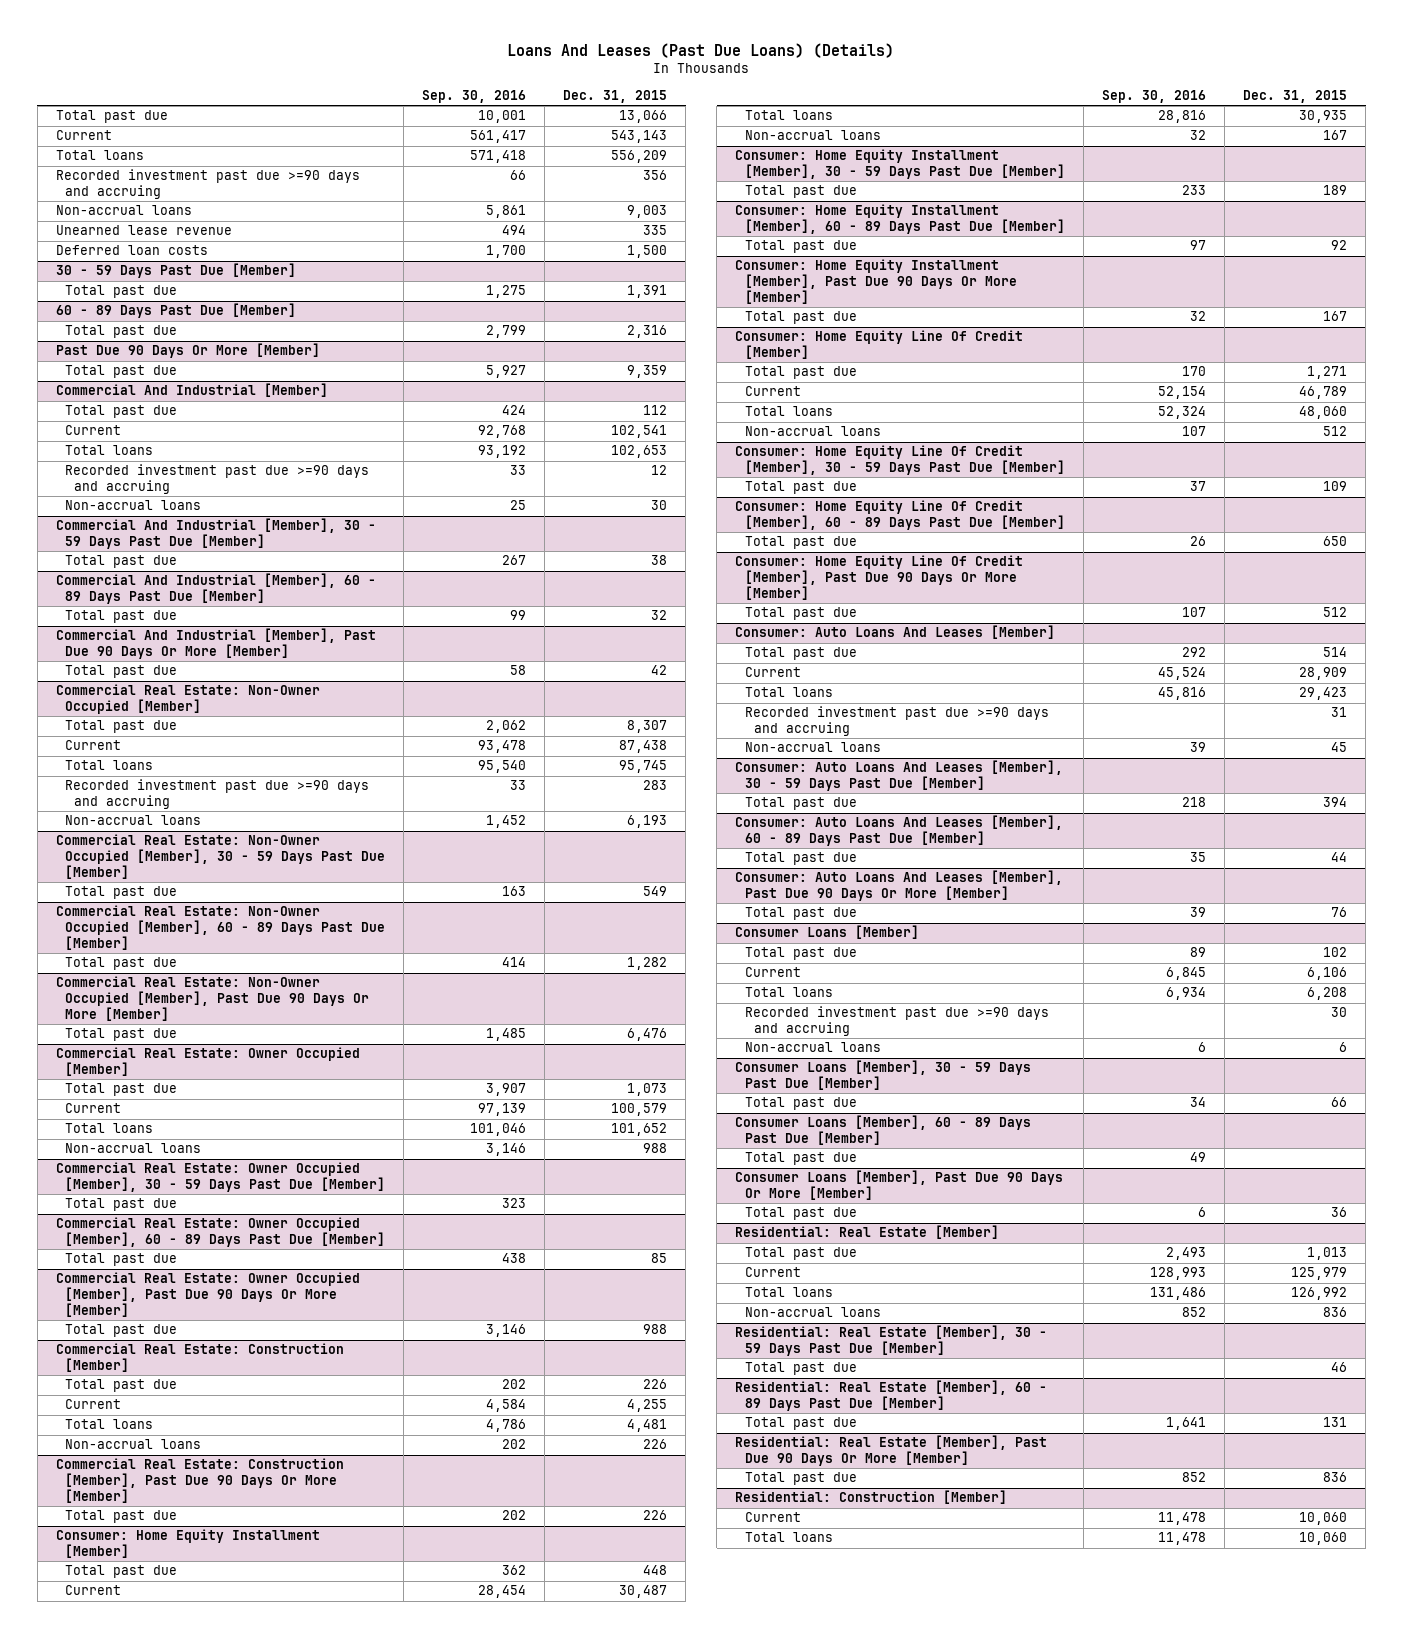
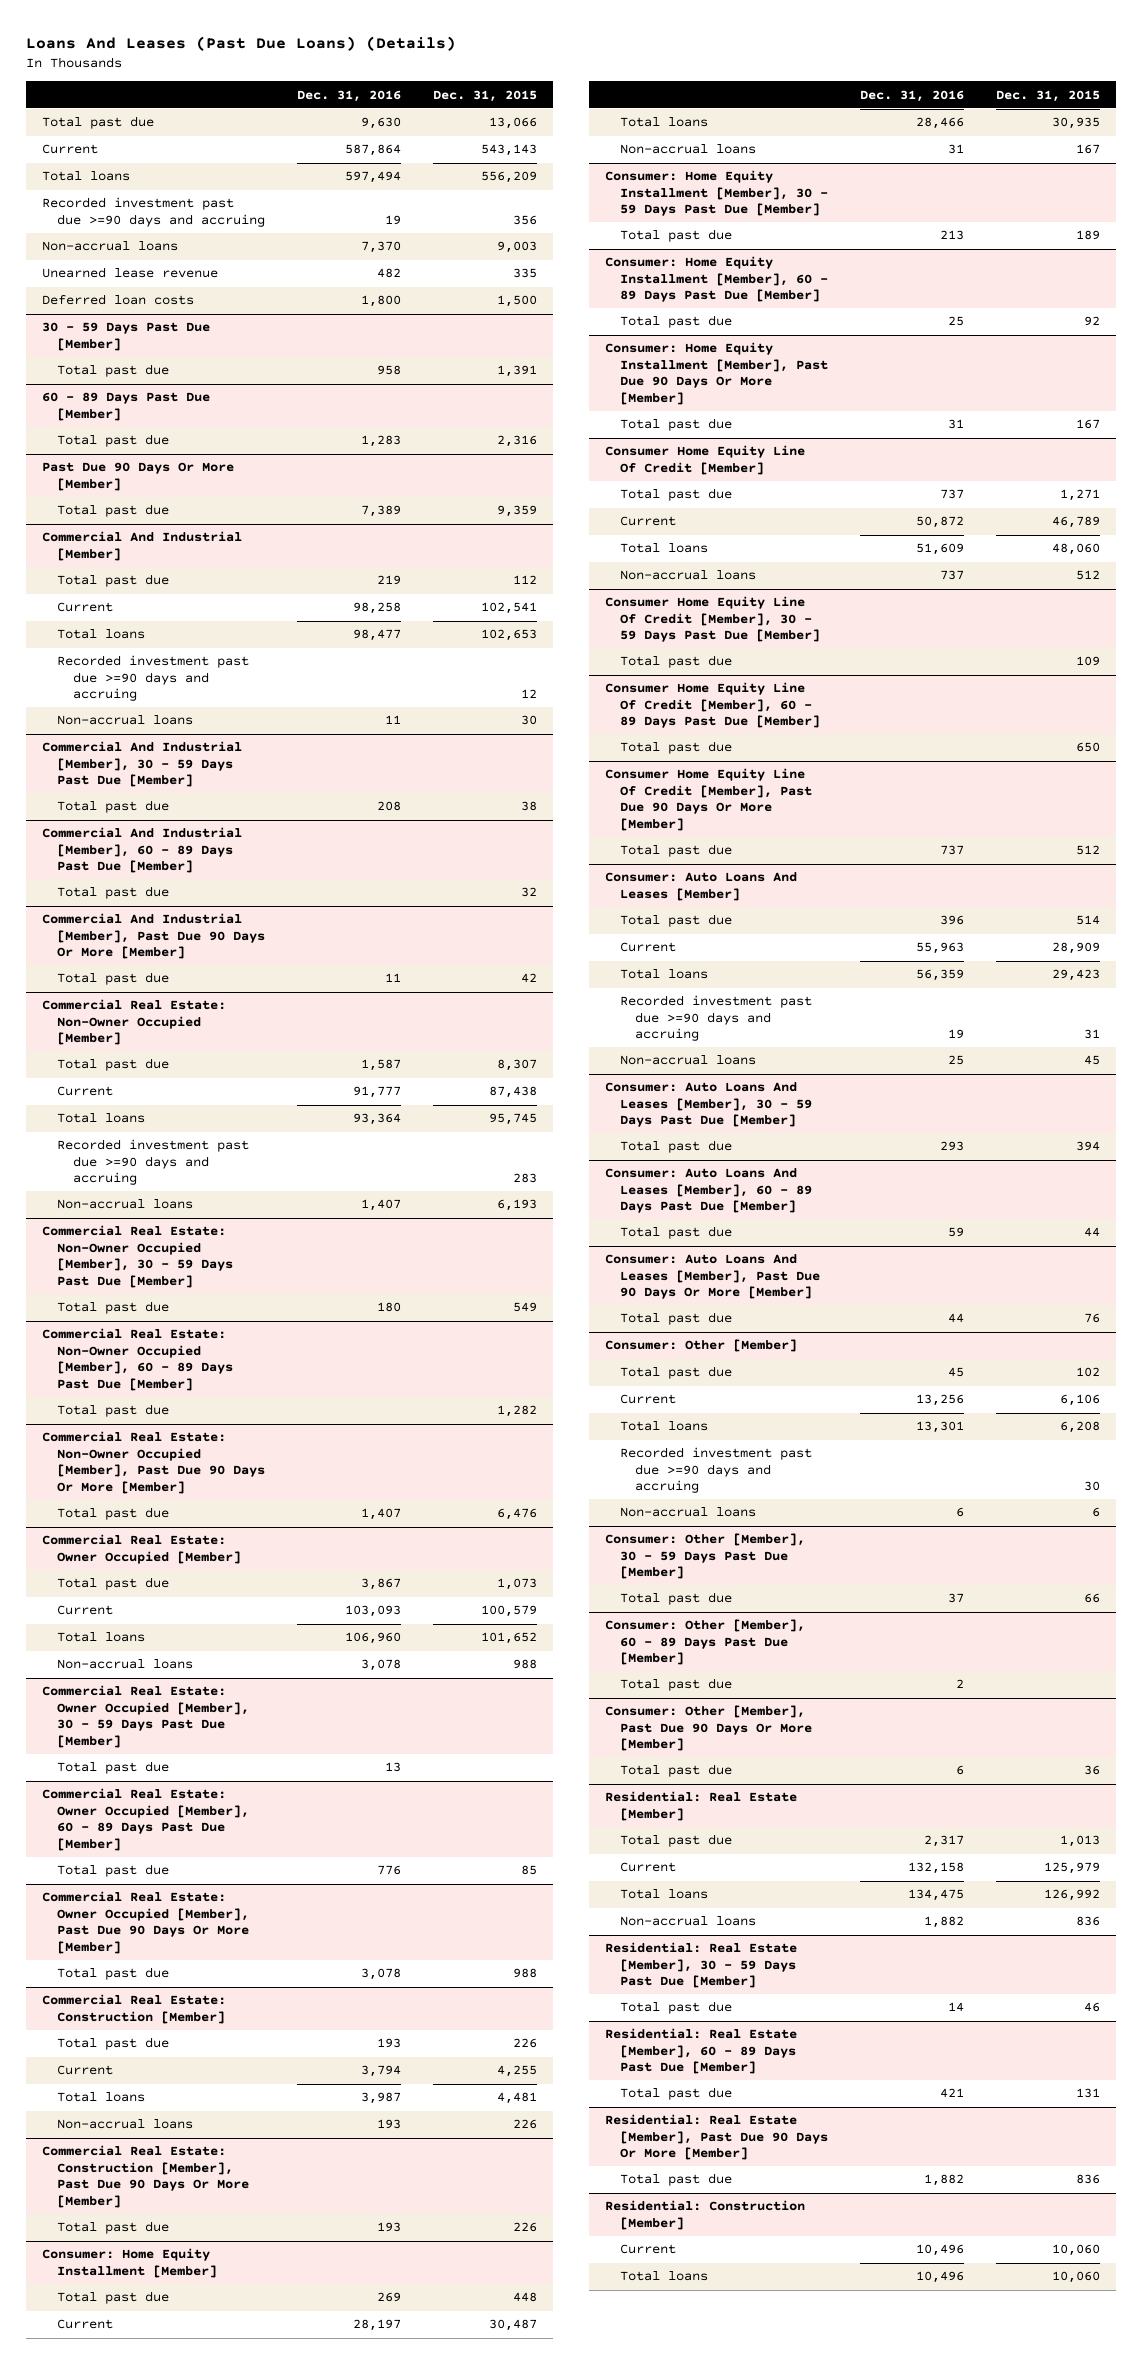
- | Sep. 30, 2016 | Dec. 31, 2015
+ | Dec. 31, 2016 | Dec. 31, 2015
- Consumer: Home Equity Line Of Credit [Member]
+ Consumer Home Equity Line Of Credit [Member]
- Consumer: Home Equity Line Of Credit [Member], 30 - 59 Days Past Due [Member]
+ Consumer Home Equity Line Of Credit [Member], 30 - 59 Days Past Due [Member]
- Consumer: Home Equity Line Of Credit [Member], 60 - 89 Days Past Due [Member]
+ Consumer Home Equity Line Of Credit [Member], 60 - 89 Days Past Due [Member]
- Consumer: Home Equity Line Of Credit [Member], Past Due 90 Days Or More [Member]
+ Consumer Home Equity Line Of Credit [Member], Past Due 90 Days Or More [Member]
- Consumer Loans [Member]
+ Consumer: Other [Member]
- Consumer Loans [Member], 30 - 59 Days Past Due [Member]
+ Consumer: Other [Member], 30 - 59 Days Past Due [Member]
- Consumer Loans [Member], 60 - 89 Days Past Due [Member]
+ Consumer: Other [Member], 60 - 89 Days Past Due [Member]
- Consumer Loans [Member], Past Due 90 Days Or More [Member]
+ Consumer: Other [Member], Past Due 90 Days Or More [Member]

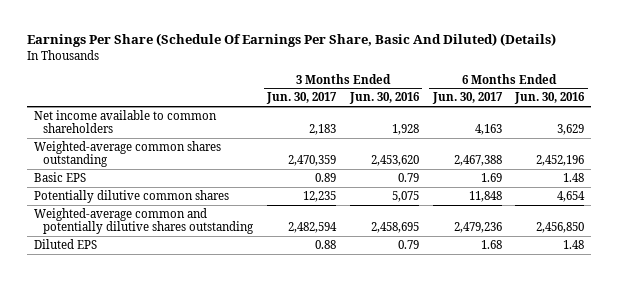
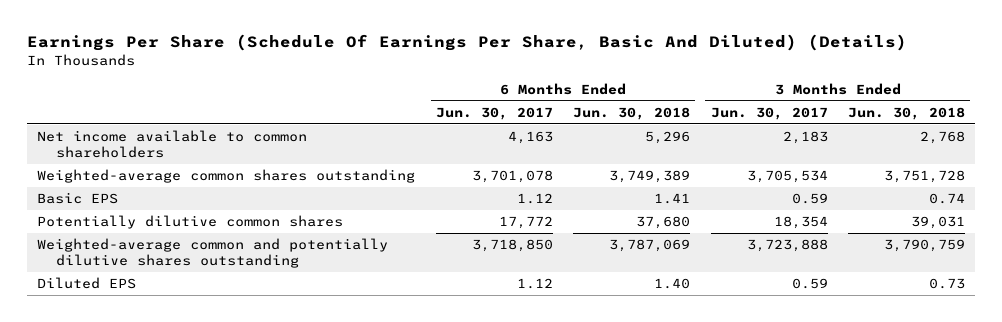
- | 3 Months Ended Jun. 30, 2017 | 3 Months Ended Jun. 30, 2016 | 6 Months Ended Jun. 30, 2017 | 6 Months Ended Jun. 30, 2016
+ | 6 Months Ended Jun. 30, 2017 | 6 Months Ended Jun. 30, 2018 | 3 Months Ended Jun. 30, 2017 | 3 Months Ended Jun. 30, 2018
- Weighted-average common shares outstanding | 2,470,359 | 2,453,620 | 2,467,388 | 2,452,196
- Basic EPS | 0.89 | 0.79 | 1.69 | 1.48
- Potentially dilutive common shares | 12,235 | 5,075 | 11,848 | 4,654
- Weighted-average common and potentially dilutive shares outstanding | 2,482,594 | 2,458,695 | 2,479,236 | 2,456,850
- Diluted EPS | 0.88 | 0.79 | 1.68 | 1.48
+ Weighted-average common shares outstanding | 3,701,078 | 3,749,389 | 3,705,534 | 3,751,728
+ Basic EPS | 1.12 | 1.41 | 0.59 | 0.74
+ Potentially dilutive common shares | 17,772 | 37,680 | 18,354 | 39,031
+ Weighted-average common and potentially dilutive shares outstanding | 3,718,850 | 3,787,069 | 3,723,888 | 3,790,759
+ Diluted EPS | 1.12 | 1.40 | 0.59 | 0.73

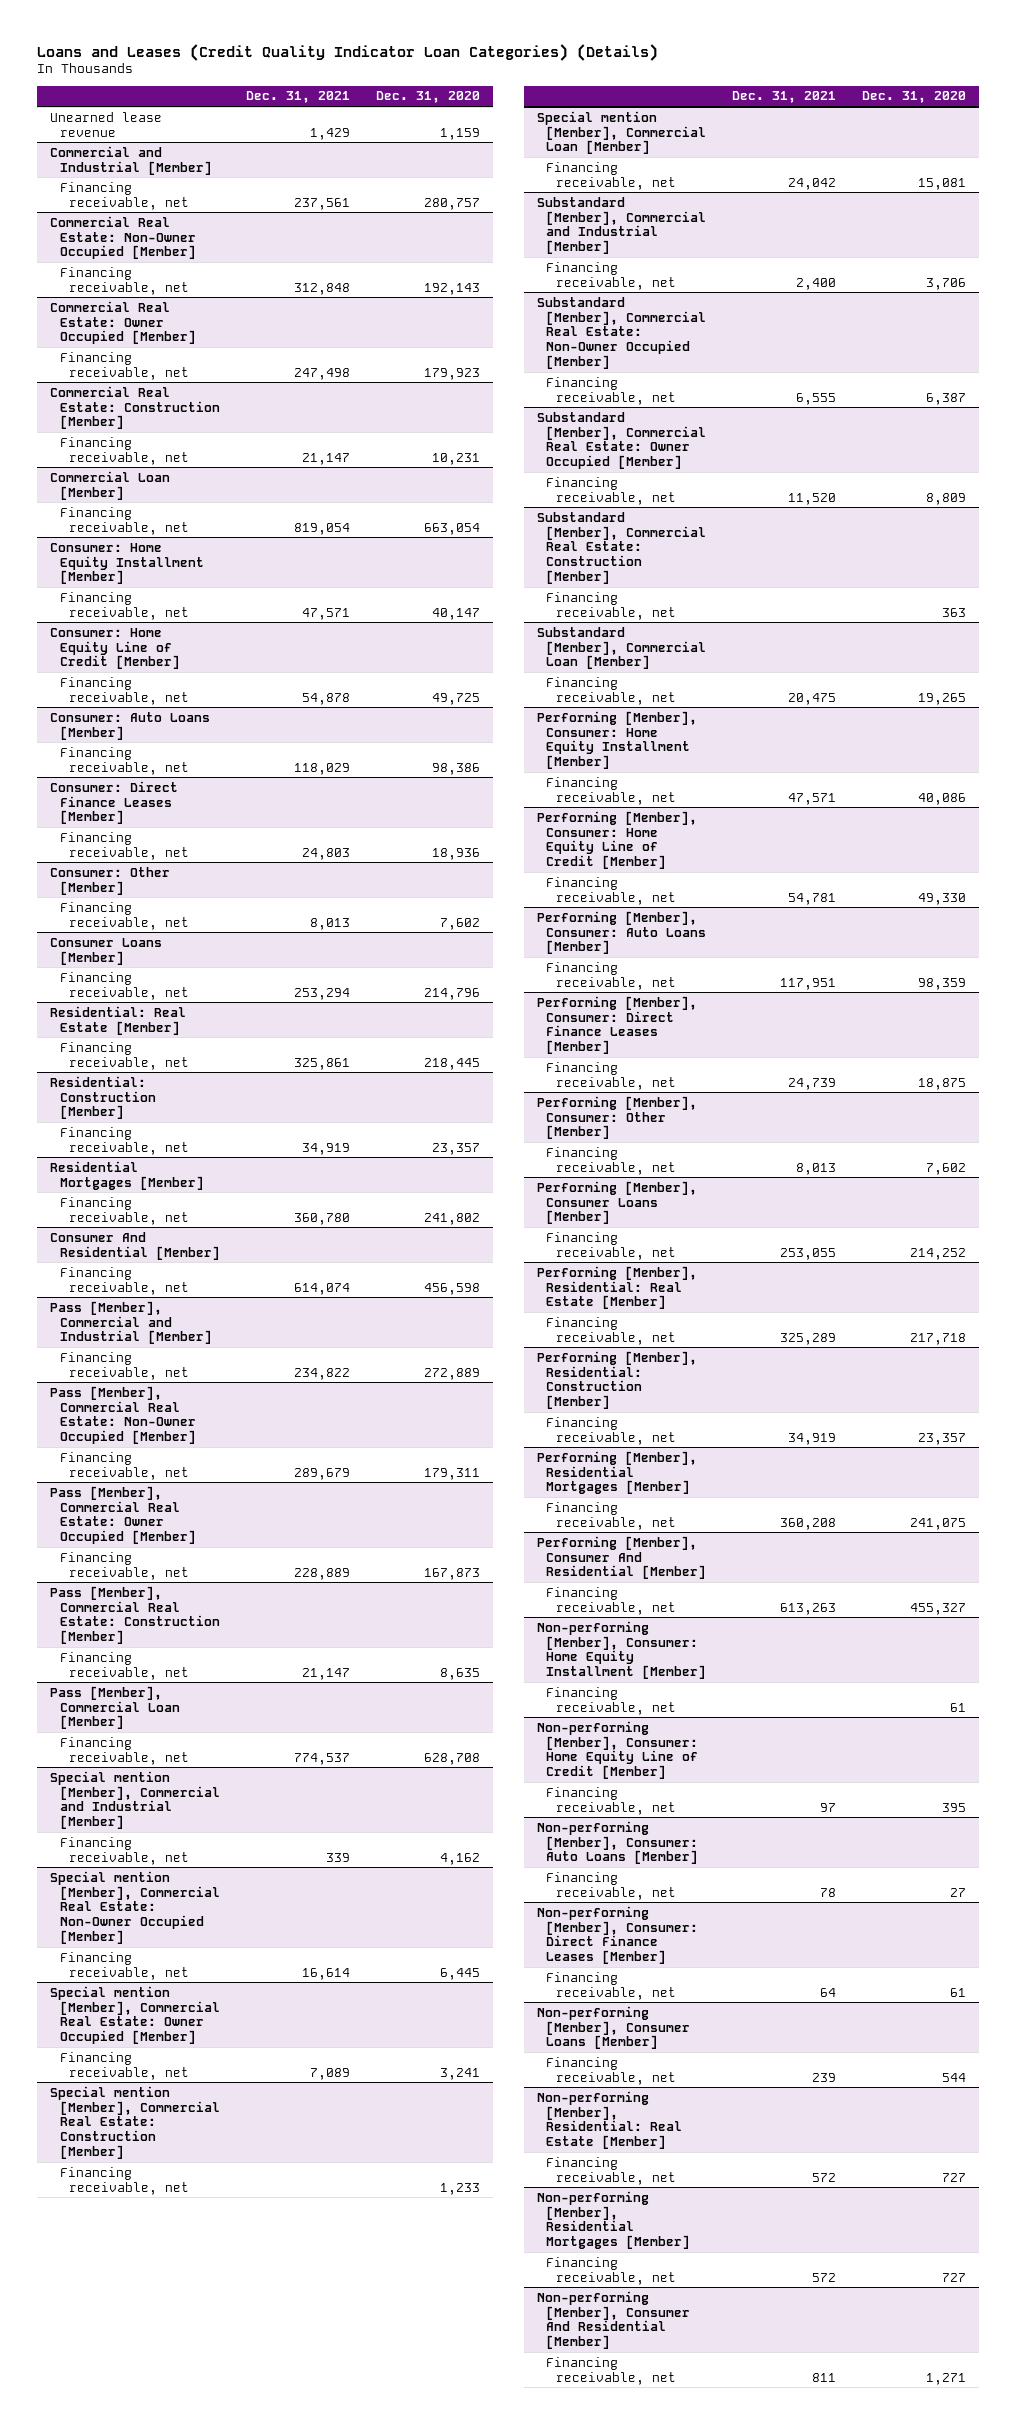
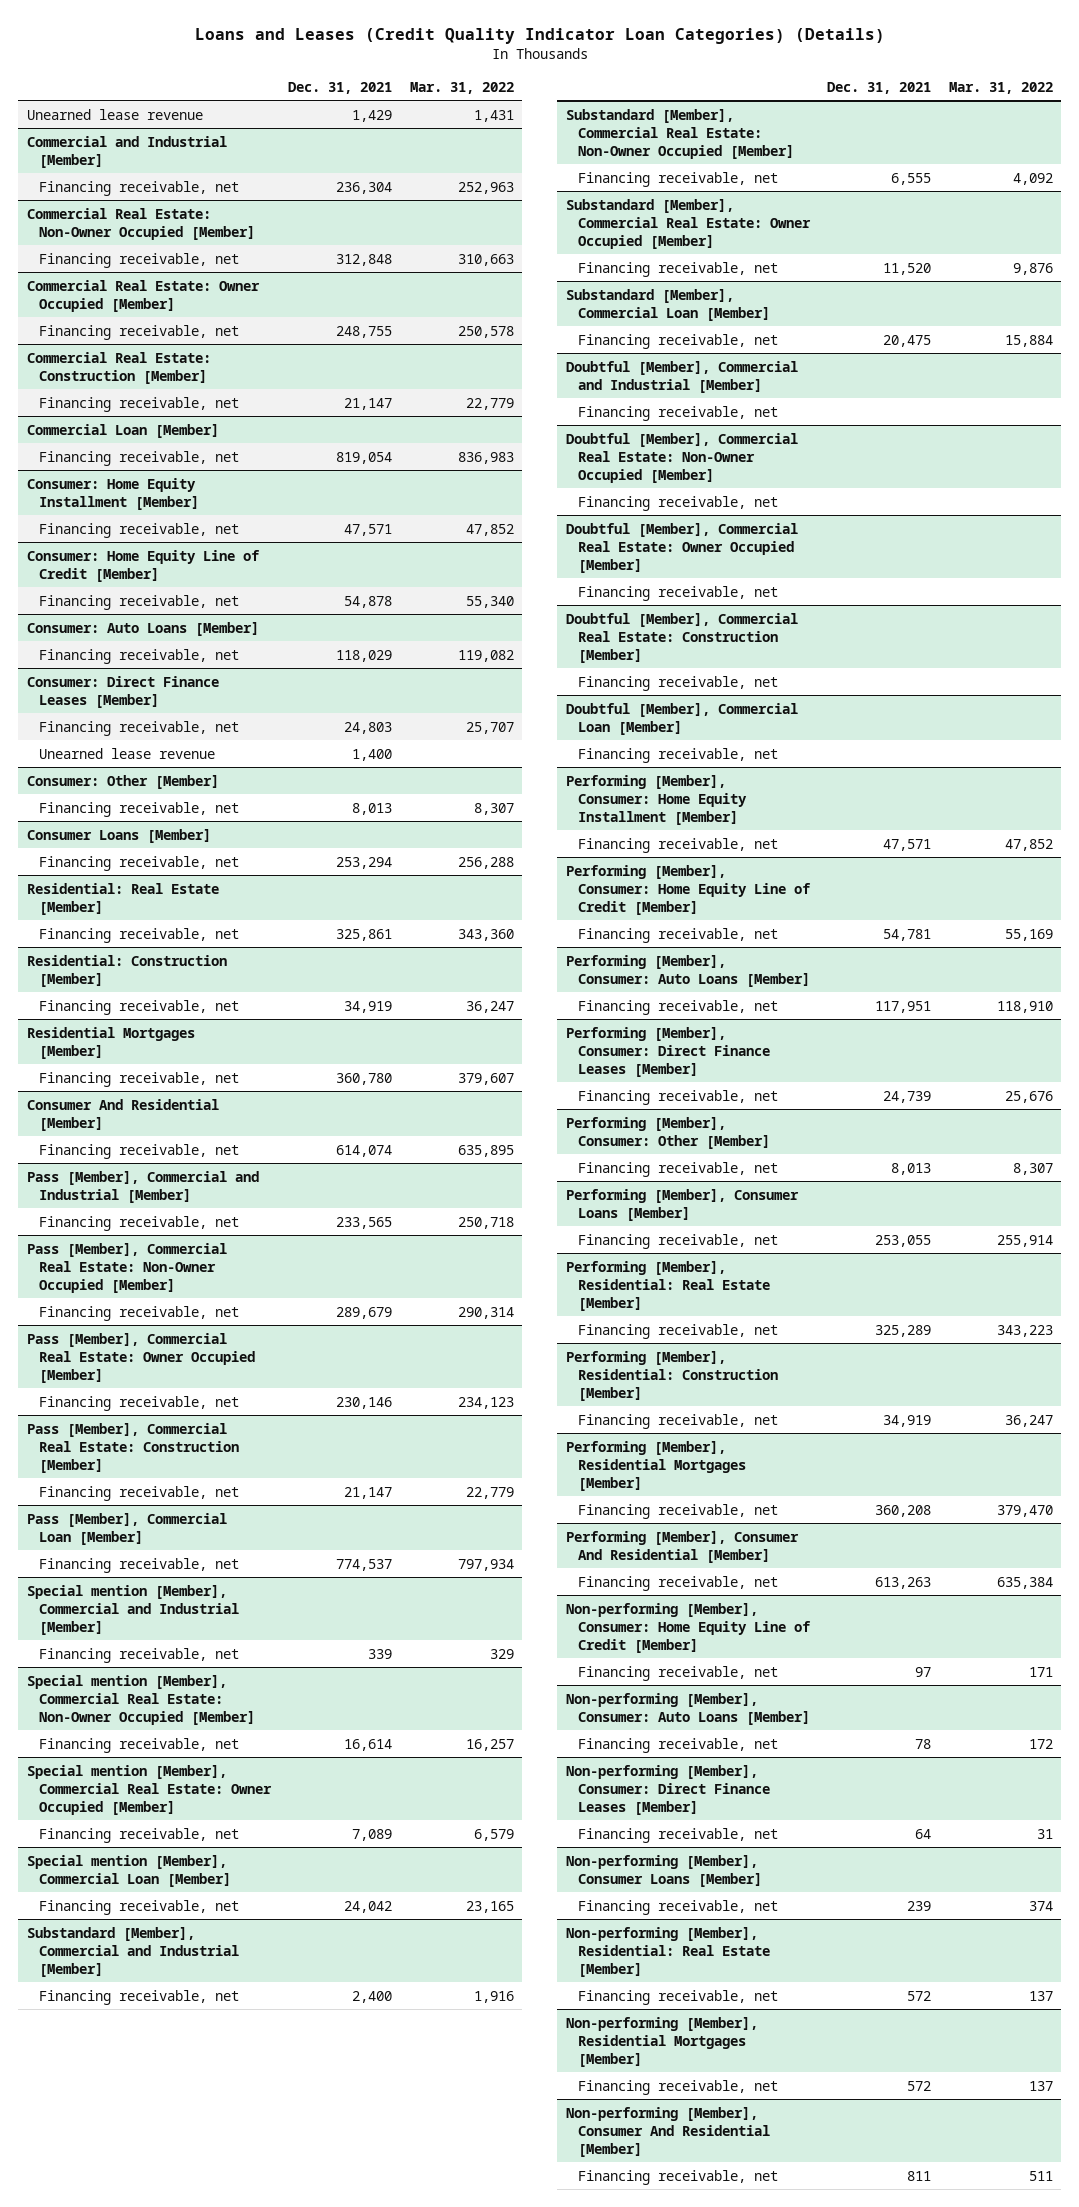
- | Dec. 31, 2021 | Dec. 31, 2020
+ | Dec. 31, 2021 | Mar. 31, 2022
@ Commercial and Industrial [Member]
- Financing receivable, net | 237,561 | 280,757
+ Financing receivable, net | 236,304 | 252,963
@ Commercial Real Estate: Owner Occupied [Member]
- Financing receivable, net | 247,498 | 179,923
+ Financing receivable, net | 248,755 | 250,578
@ Consumer: Direct Finance Leases [Member]
+ Unearned lease revenue | 1,400 |
@ Pass [Member], Commercial and Industrial [Member]
- Financing receivable, net | 234,822 | 272,889
+ Financing receivable, net | 233,565 | 250,718
@ Pass [Member], Commercial Real Estate: Owner Occupied [Member]
- Financing receivable, net | 228,889 | 167,873
+ Financing receivable, net | 230,146 | 234,123
- Special mention [Member], Commercial Real Estate: Construction [Member]
- Financing receivable, net | | 1,233
- Substandard [Member], Commercial Real Estate: Construction [Member]
- Financing receivable, net | | 363
+ Doubtful [Member], Commercial and Industrial [Member]
+ Financing receivable, net
+ Doubtful [Member], Commercial Real Estate: Non-Owner Occupied [Member]
+ Financing receivable, net
+ Doubtful [Member], Commercial Real Estate: Owner Occupied [Member]
+ Financing receivable, net
+ Doubtful [Member], Commercial Real Estate: Construction [Member]
+ Financing receivable, net
+ Doubtful [Member], Commercial Loan [Member]
+ Financing receivable, net
- Non-performing [Member], Consumer: Home Equity Installment [Member]
- Financing receivable, net | | 61

